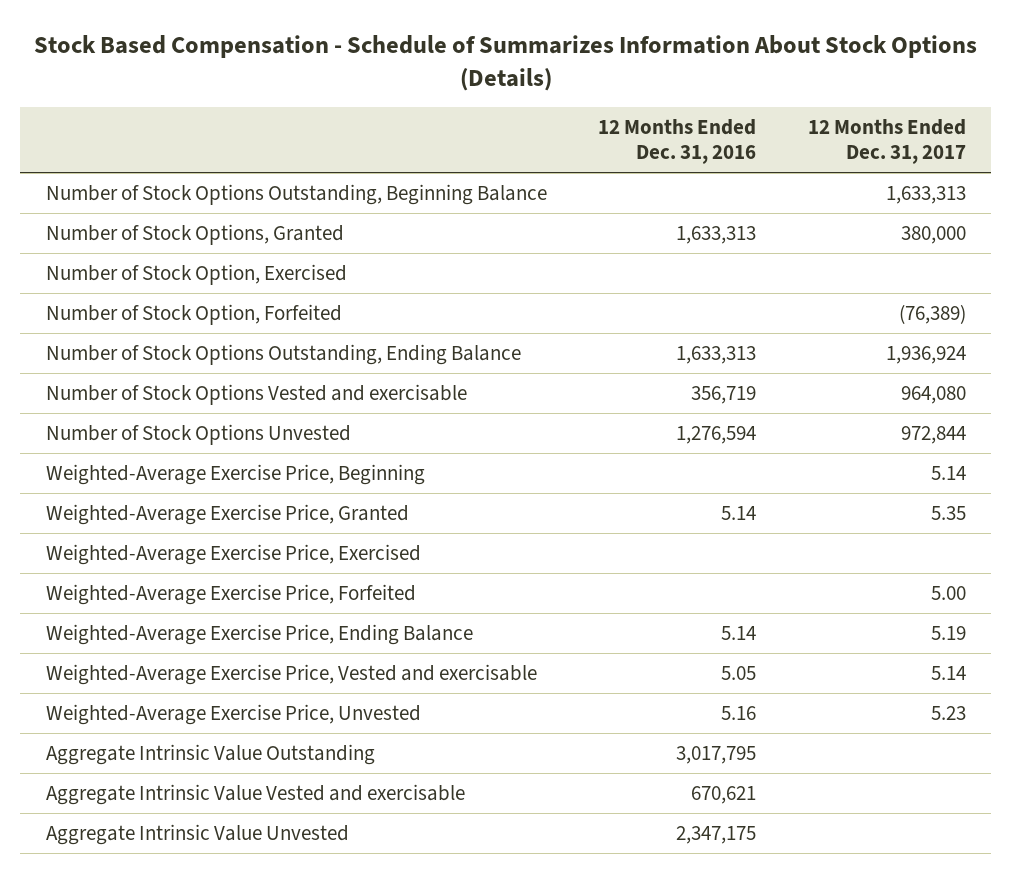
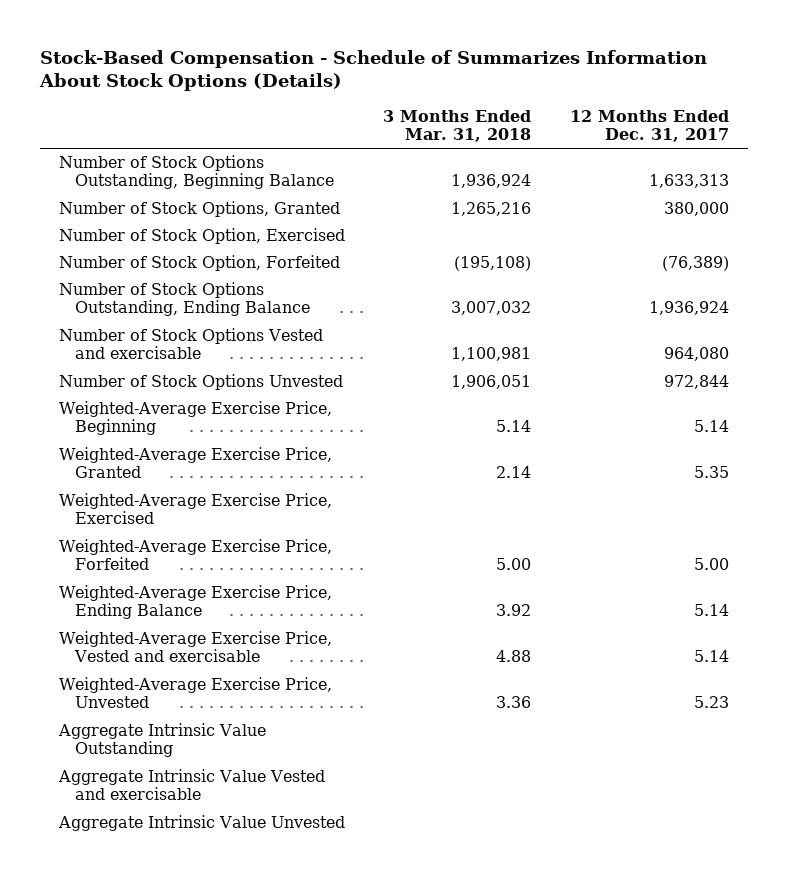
- Stock Based Compensation - Schedule of Summarizes Information About Stock Options (Details)
+ Stock-Based Compensation - Schedule of Summarizes Information About Stock Options (Details)
- | 12 Months Ended Dec. 31, 2016 | 12 Months Ended Dec. 31, 2017
+ | 3 Months Ended Mar. 31, 2018 | 12 Months Ended Dec. 31, 2017
- Weighted-Average Exercise Price, Ending Balance | 5.14 | 5.19
+ Weighted-Average Exercise Price, Ending Balance | 3.92 | 5.14

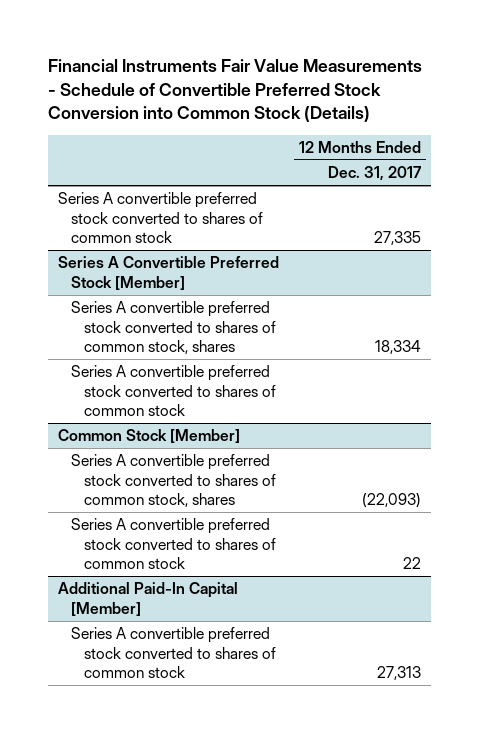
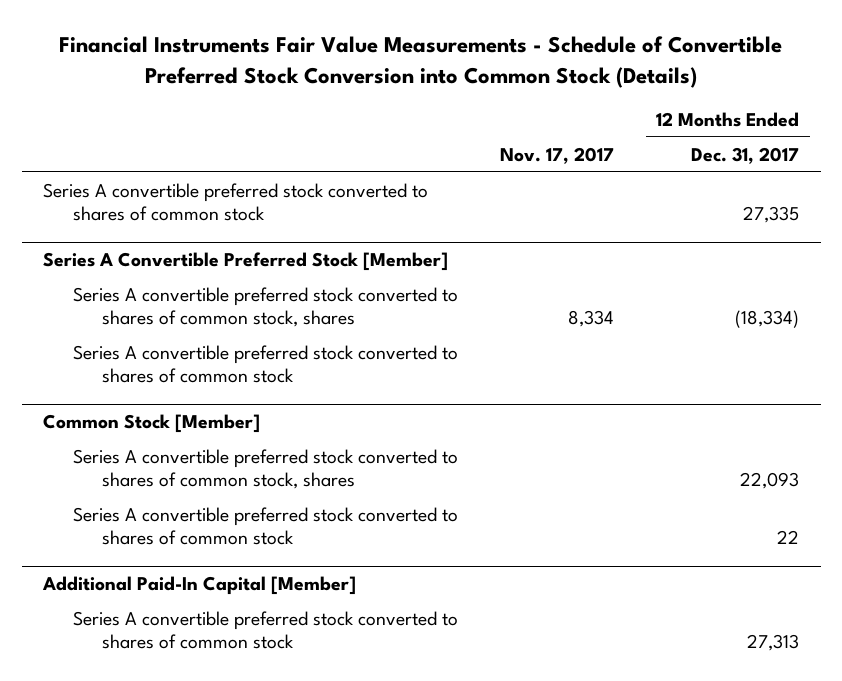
- | 12 Months Ended Dec. 31, 2017
+ | Nov. 17, 2017 | 12 Months Ended Dec. 31, 2017
@ Series A Convertible Preferred Stock [Member]
- Series A convertible preferred stock converted to shares of common stock, shares | 18,334
+ Series A convertible preferred stock converted to shares of common stock, shares | 8,334 | (18,334)
@ Common Stock [Member]
- Series A convertible preferred stock converted to shares of common stock, shares | (22,093)
+ Series A convertible preferred stock converted to shares of common stock, shares | | 22,093

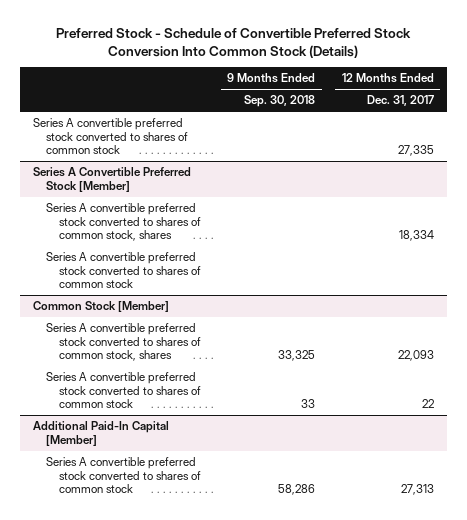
- Financial Instruments Fair Value Measurements - Schedule of Convertible Preferred Stock Conversion into Common Stock (Details)
+ Preferred Stock - Schedule of Convertible Preferred Stock Conversion Into Common Stock (Details)
- | Nov. 17, 2017 | 12 Months Ended Dec. 31, 2017
+ | 9 Months Ended Sep. 30, 2018 | 12 Months Ended Dec. 31, 2017
@ Series A Convertible Preferred Stock [Member]
- Series A convertible preferred stock converted to shares of common stock, shares | 8,334 | (18,334)
+ Series A convertible preferred stock converted to shares of common stock, shares | | 18,334

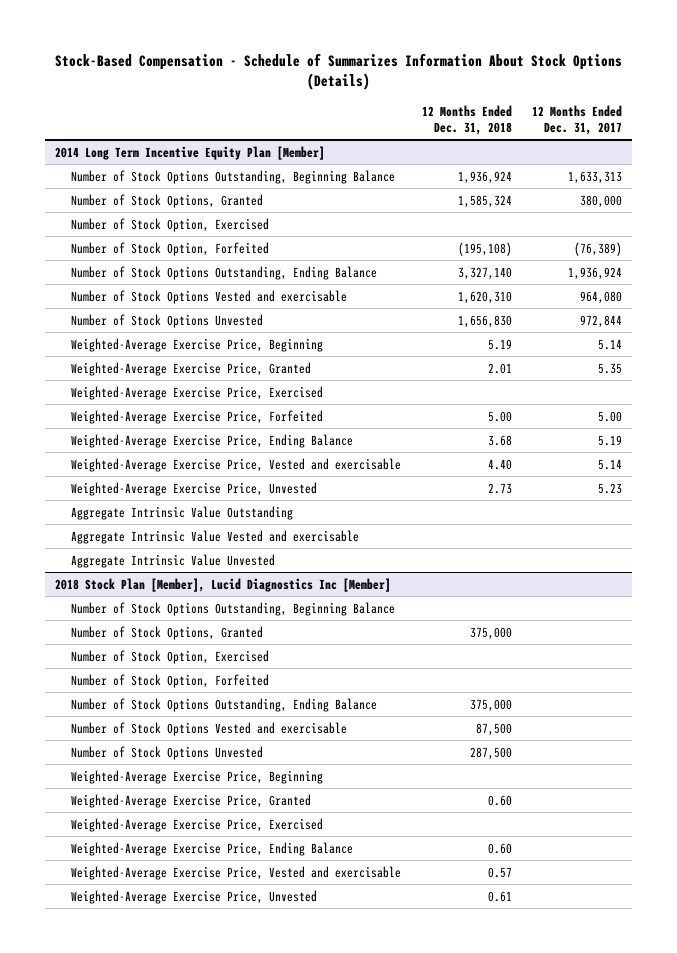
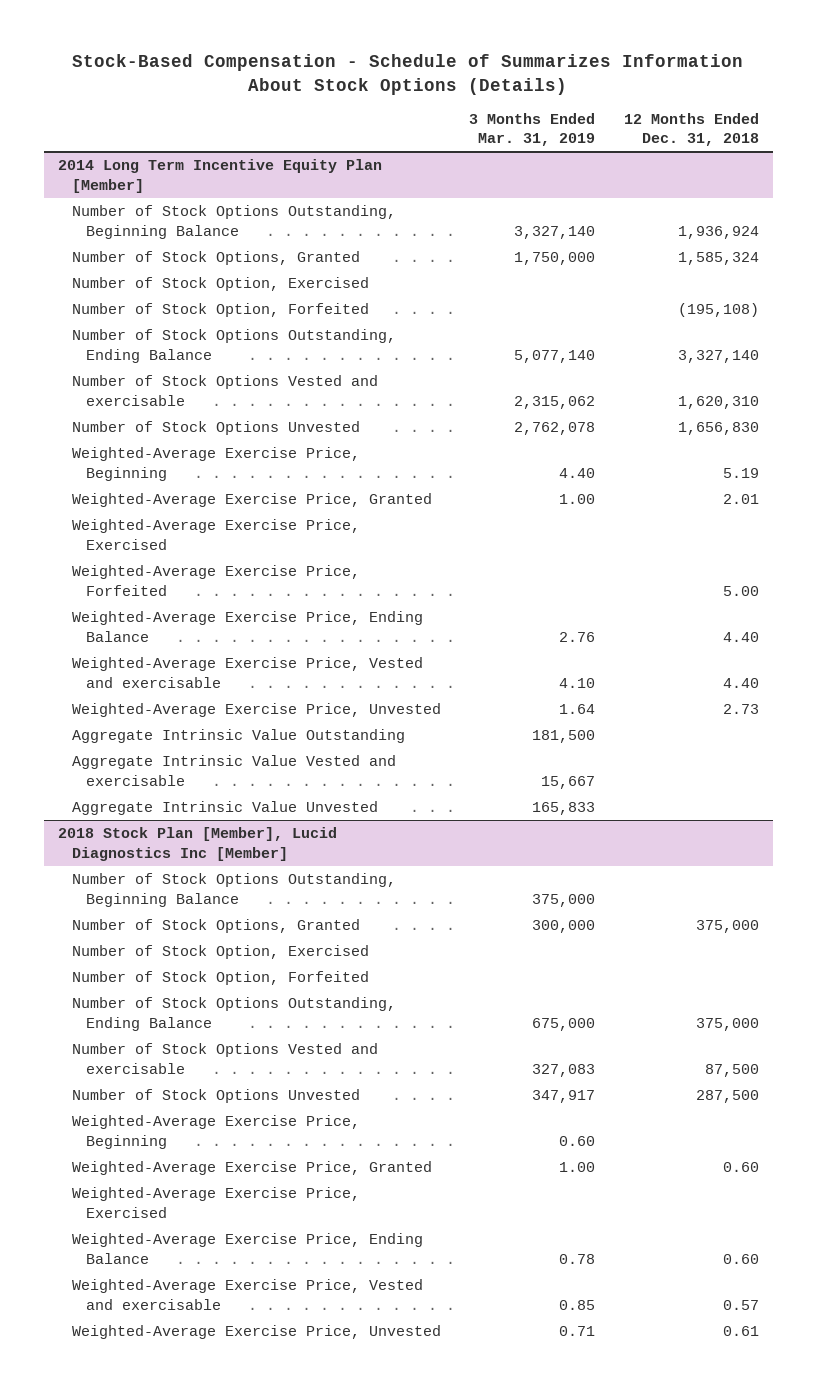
- | 12 Months Ended Dec. 31, 2018 | 12 Months Ended Dec. 31, 2017
+ | 3 Months Ended Mar. 31, 2019 | 12 Months Ended Dec. 31, 2018
@ 2014 Long Term Incentive Equity Plan [Member]
- Weighted-Average Exercise Price, Ending Balance | 3.68 | 5.19
+ Weighted-Average Exercise Price, Ending Balance | 2.76 | 4.40

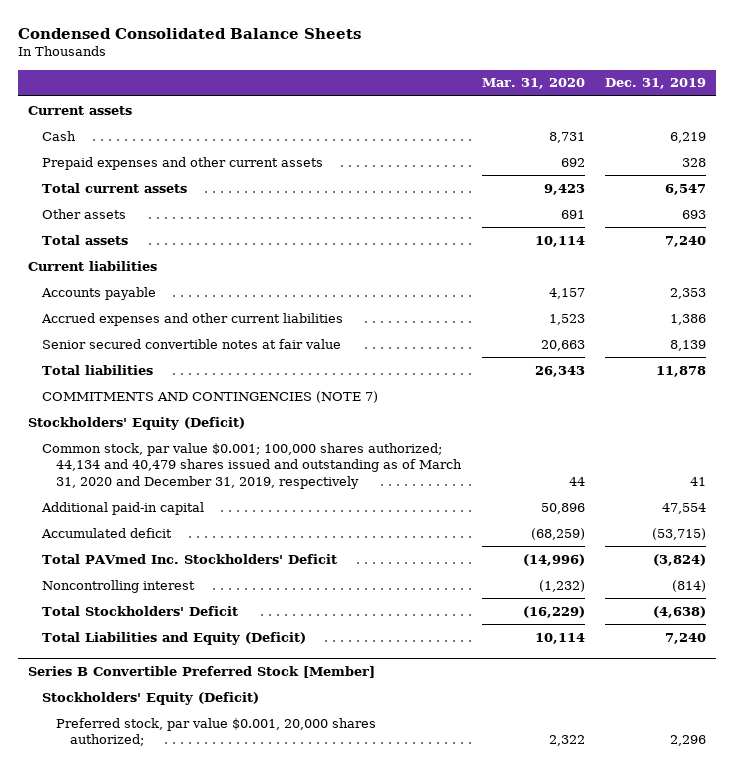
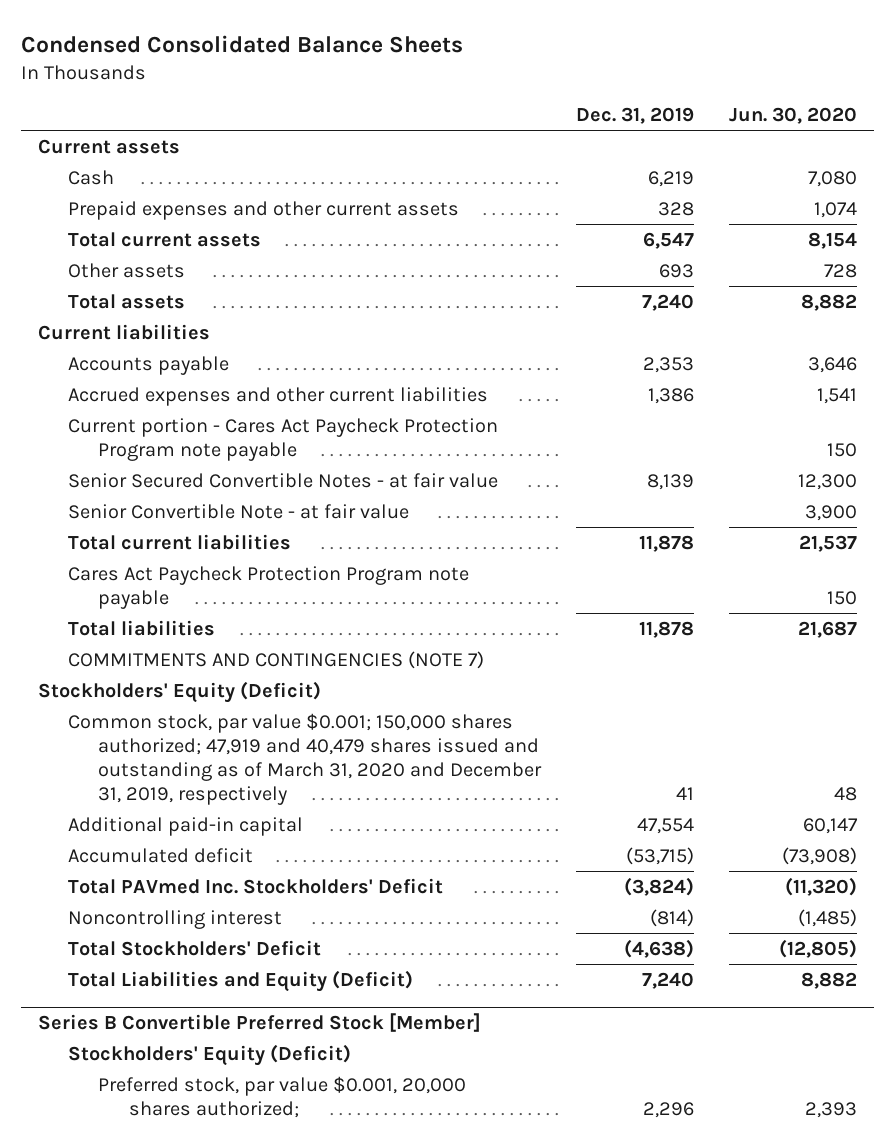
- | Mar. 31, 2020 | Dec. 31, 2019
+ | Dec. 31, 2019 | Jun. 30, 2020
- Senior secured convertible notes at fair value | 20,663 | 8,139
+ Current portion - Cares Act Paycheck Protection Program note payable | | 150
+ Senior Secured Convertible Notes - at fair value | 8,139 | 12,300
+ Senior Convertible Note - at fair value | | 3,900
+ Total current liabilities | 11,878 | 21,537
+ Cares Act Paycheck Protection Program note payable | | 150
- Common stock, par value $0.001; 100,000 shares authorized; 44,134 and 40,479 shares issued and outstanding as of March 31, 2020 and December 31, 2019, respectively | 44 | 41
+ Common stock, par value $0.001; 150,000 shares authorized; 47,919 and 40,479 shares issued and outstanding as of March 31, 2020 and December 31, 2019, respectively | 41 | 48

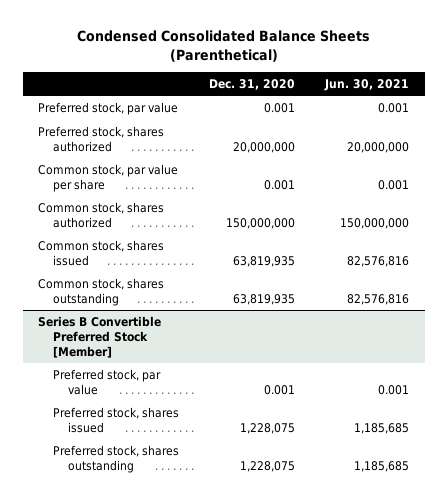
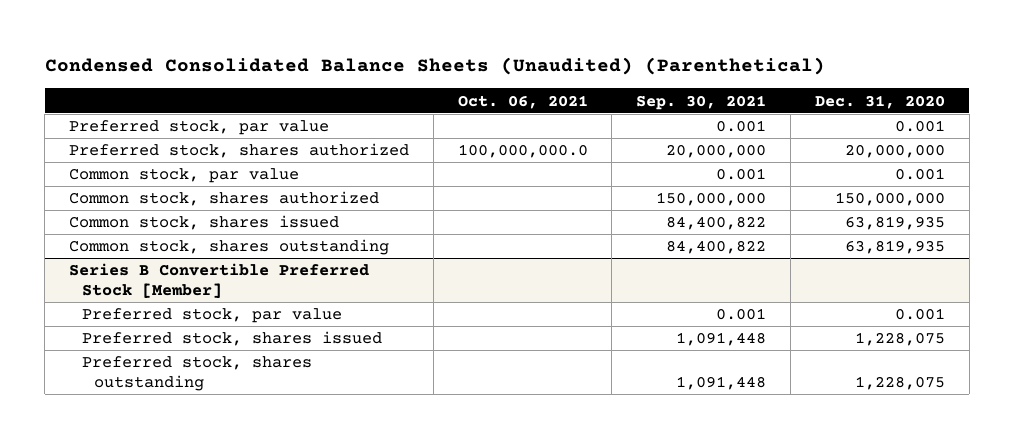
- Condensed Consolidated Balance Sheets (Parenthetical)
+ Condensed Consolidated Balance Sheets (Unaudited) (Parenthetical)
- | Dec. 31, 2020 | Jun. 30, 2021
+ | Oct. 06, 2021 | Sep. 30, 2021 | Dec. 31, 2020
- Common stock, par value per share | 0.001 | 0.001
+ Common stock, par value | | 0.001 | 0.001

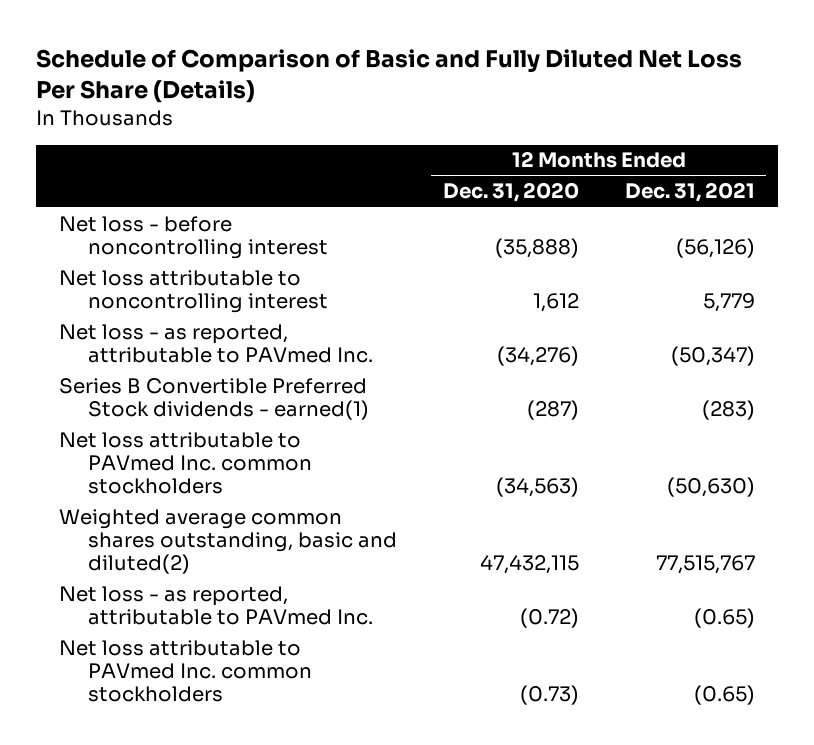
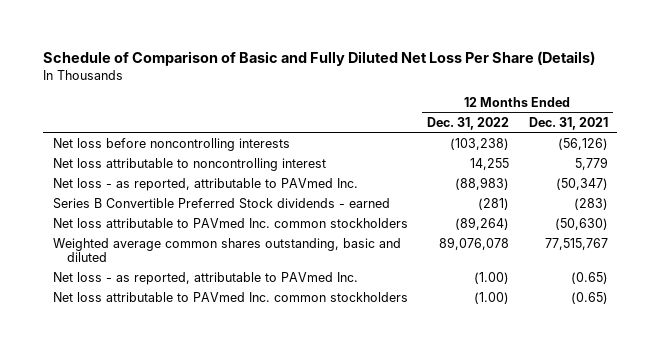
- | 12 Months Ended Dec. 31, 2020 | 12 Months Ended Dec. 31, 2021
+ | 12 Months Ended Dec. 31, 2022 | 12 Months Ended Dec. 31, 2021
- Net loss - before noncontrolling interest | (35,888) | (56,126)
+ Net loss before noncontrolling interests | (103,238) | (56,126)
- Series B Convertible Preferred Stock dividends - earned(1) | (287) | (283)
+ Series B Convertible Preferred Stock dividends - earned | (281) | (283)
- Weighted average common shares outstanding, basic and diluted(2) | 47,432,115 | 77,515,767
+ Weighted average common shares outstanding, basic and diluted | 89,076,078 | 77,515,767

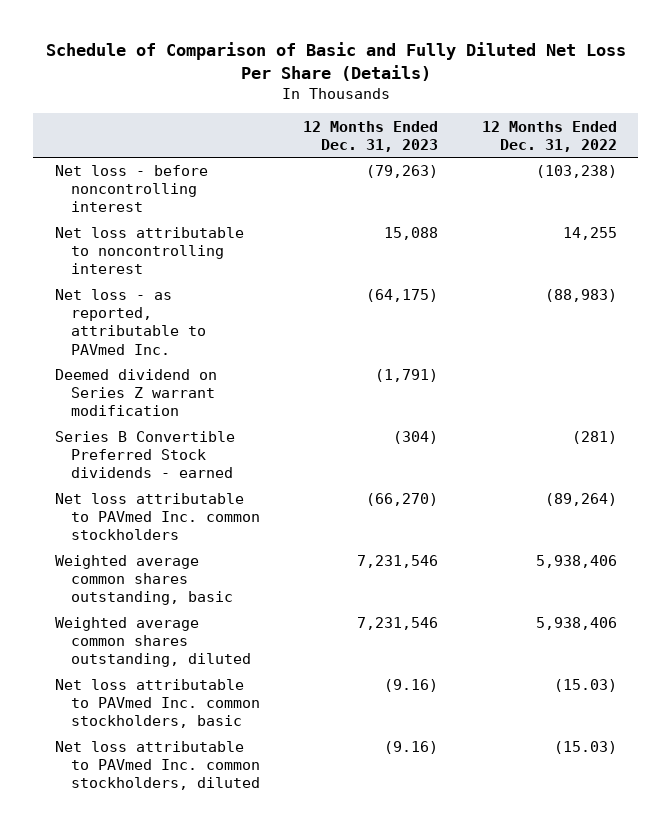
- | 12 Months Ended Dec. 31, 2022 | 12 Months Ended Dec. 31, 2021
+ | 12 Months Ended Dec. 31, 2023 | 12 Months Ended Dec. 31, 2022
- Net loss before noncontrolling interests | (103,238) | (56,126)
+ Net loss - before noncontrolling interest | (79,263) | (103,238)
+ Deemed dividend on Series Z warrant modification | (1,791) |
- Weighted average common shares outstanding, basic and diluted | 89,076,078 | 77,515,767
- Net loss - as reported, attributable to PAVmed Inc. | (1.00) | (0.65)
- Net loss attributable to PAVmed Inc. common stockholders | (1.00) | (0.65)
+ Weighted average common shares outstanding, basic | 7,231,546 | 5,938,406
+ Weighted average common shares outstanding, diluted | 7,231,546 | 5,938,406
+ Net loss attributable to PAVmed Inc. common stockholders, basic | (9.16) | (15.03)
+ Net loss attributable to PAVmed Inc. common stockholders, diluted | (9.16) | (15.03)

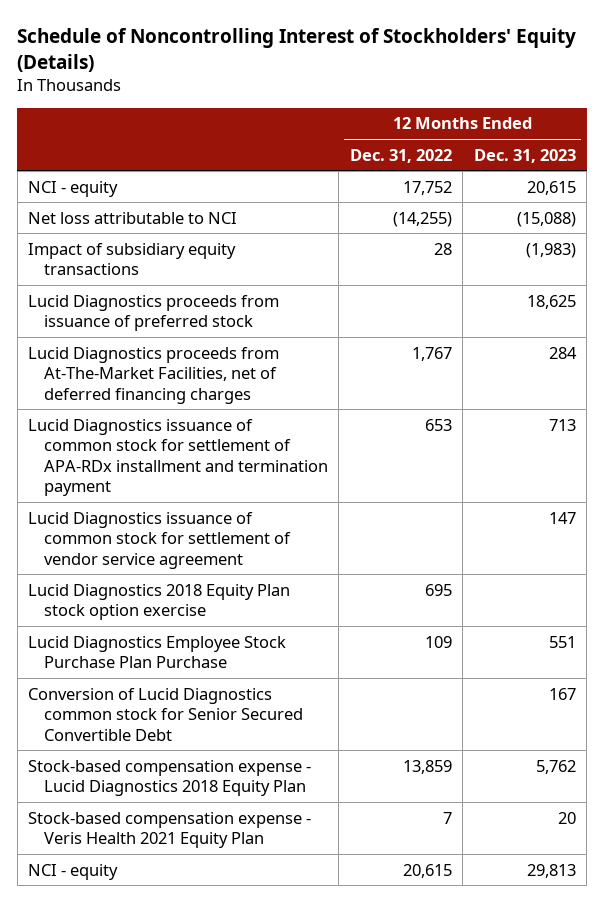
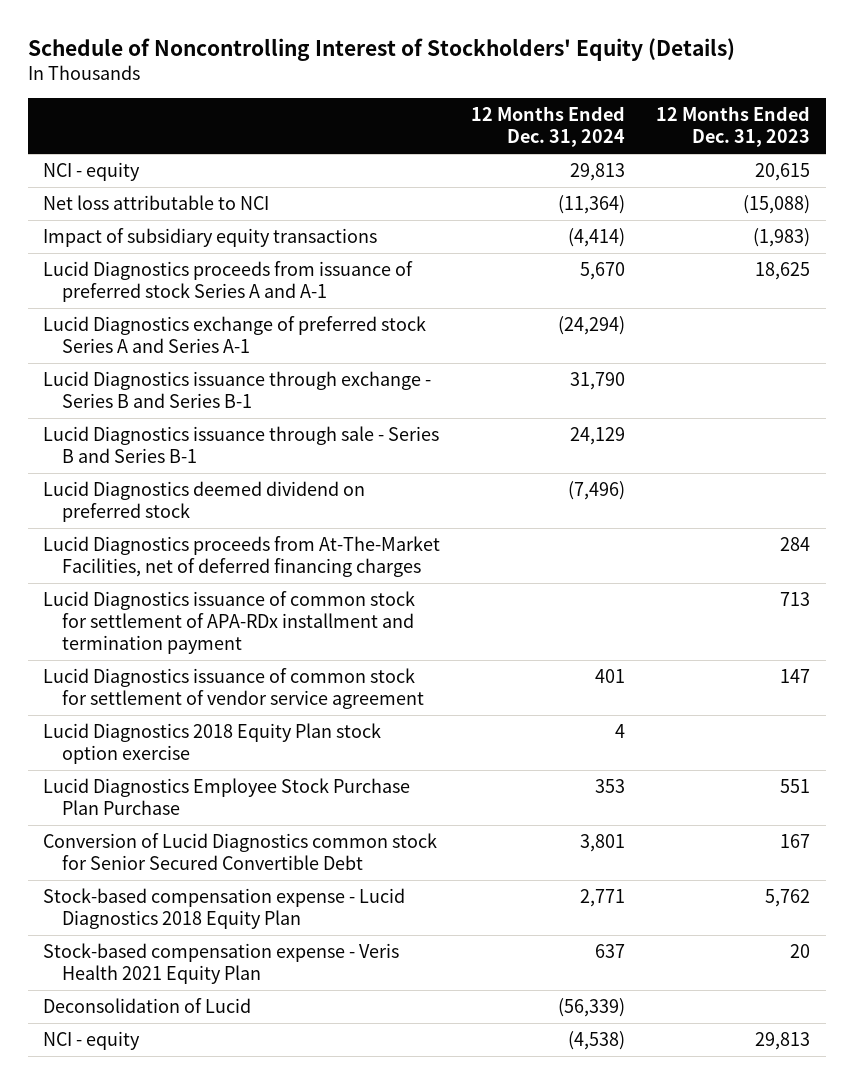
- | 12 Months Ended Dec. 31, 2022 | 12 Months Ended Dec. 31, 2023
+ | 12 Months Ended Dec. 31, 2024 | 12 Months Ended Dec. 31, 2023
- Lucid Diagnostics proceeds from issuance of preferred stock | | 18,625
+ Lucid Diagnostics proceeds from issuance of preferred stock Series A and A-1 | 5,670 | 18,625
+ Lucid Diagnostics exchange of preferred stock Series A and Series A-1 | (24,294) |
+ Lucid Diagnostics issuance through exchange - Series B and Series B-1 | 31,790 |
+ Lucid Diagnostics issuance through sale - Series B and Series B-1 | 24,129 |
+ Lucid Diagnostics deemed dividend on preferred stock | (7,496) |
+ Deconsolidation of Lucid | (56,339) |

